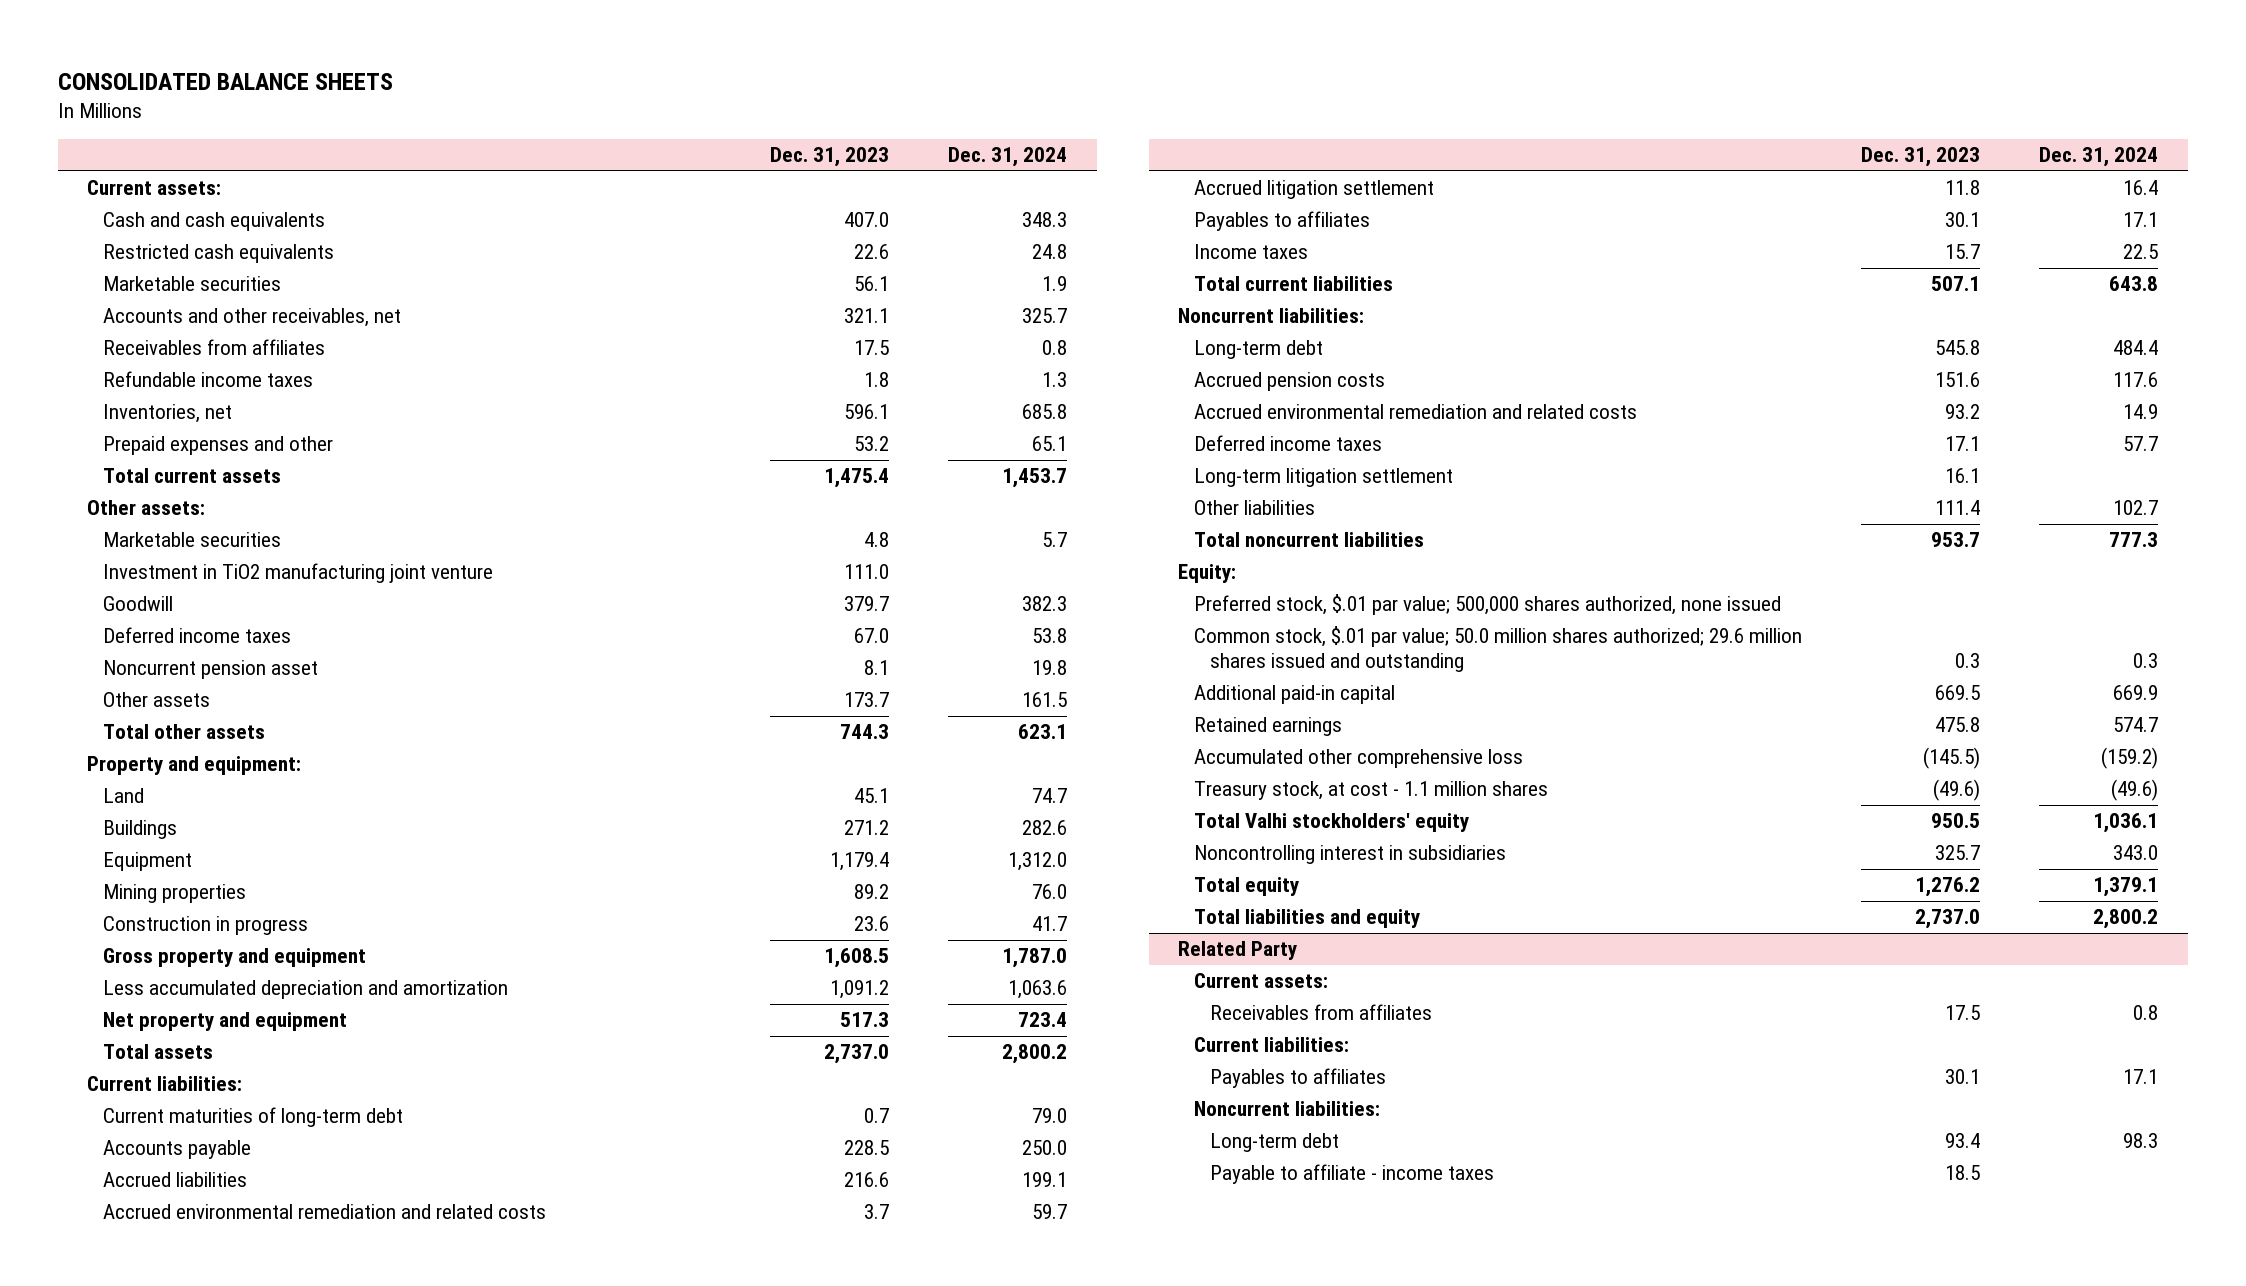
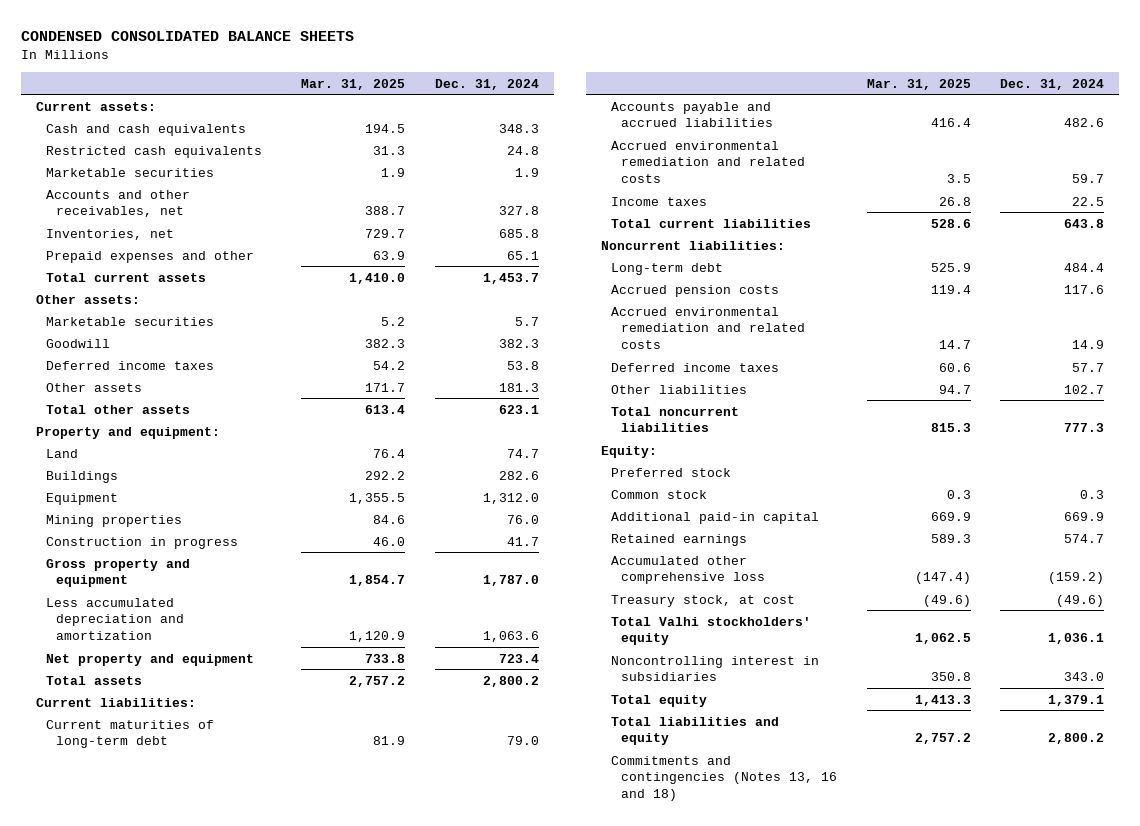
- CONSOLIDATED BALANCE SHEETS
+ CONDENSED CONSOLIDATED BALANCE SHEETS
- | Dec. 31, 2023 | Dec. 31, 2024
+ | Mar. 31, 2025 | Dec. 31, 2024
- Accounts and other receivables, net | 321.1 | 325.7
- Receivables from affiliates | 17.5 | 0.8
- Refundable income taxes | 1.8 | 1.3
+ Accounts and other receivables, net | 388.7 | 327.8
- Investment in TiO2 manufacturing joint venture | 111.0 |
- Noncurrent pension asset | 8.1 | 19.8
- Other assets | 173.7 | 161.5
+ Other assets | 171.7 | 181.3
- Accounts payable | 228.5 | 250.0
- Accrued liabilities | 216.6 | 199.1
+ Accounts payable and accrued liabilities | 416.4 | 482.6
- Accrued litigation settlement | 11.8 | 16.4
- Payables to affiliates | 30.1 | 17.1
- Long-term litigation settlement | 16.1 |
- Preferred stock, $.01 par value; 500,000 shares authorized, none issued
- Common stock, $.01 par value; 50.0 million shares authorized; 29.6 million shares issued and outstanding | 0.3 | 0.3
+ Preferred stock
+ Common stock | 0.3 | 0.3
- Treasury stock, at cost - 1.1 million shares | (49.6) | (49.6)
+ Treasury stock, at cost | (49.6) | (49.6)
- Related Party
- Current assets:
- Receivables from affiliates | 17.5 | 0.8
- Current liabilities:
- Payables to affiliates | 30.1 | 17.1
- Noncurrent liabilities:
- Long-term debt | 93.4 | 98.3
- Payable to affiliate - income taxes | 18.5 |
+ Commitments and contingencies (Notes 13, 16 and 18)

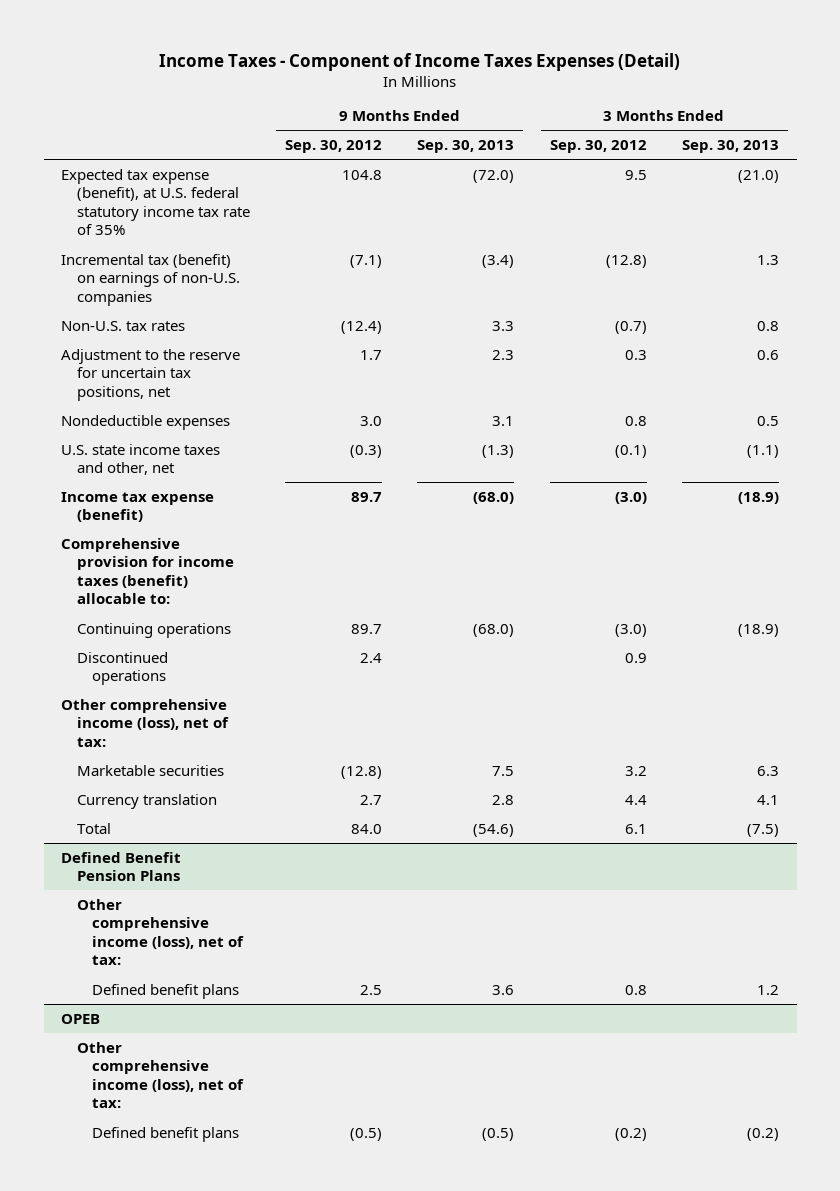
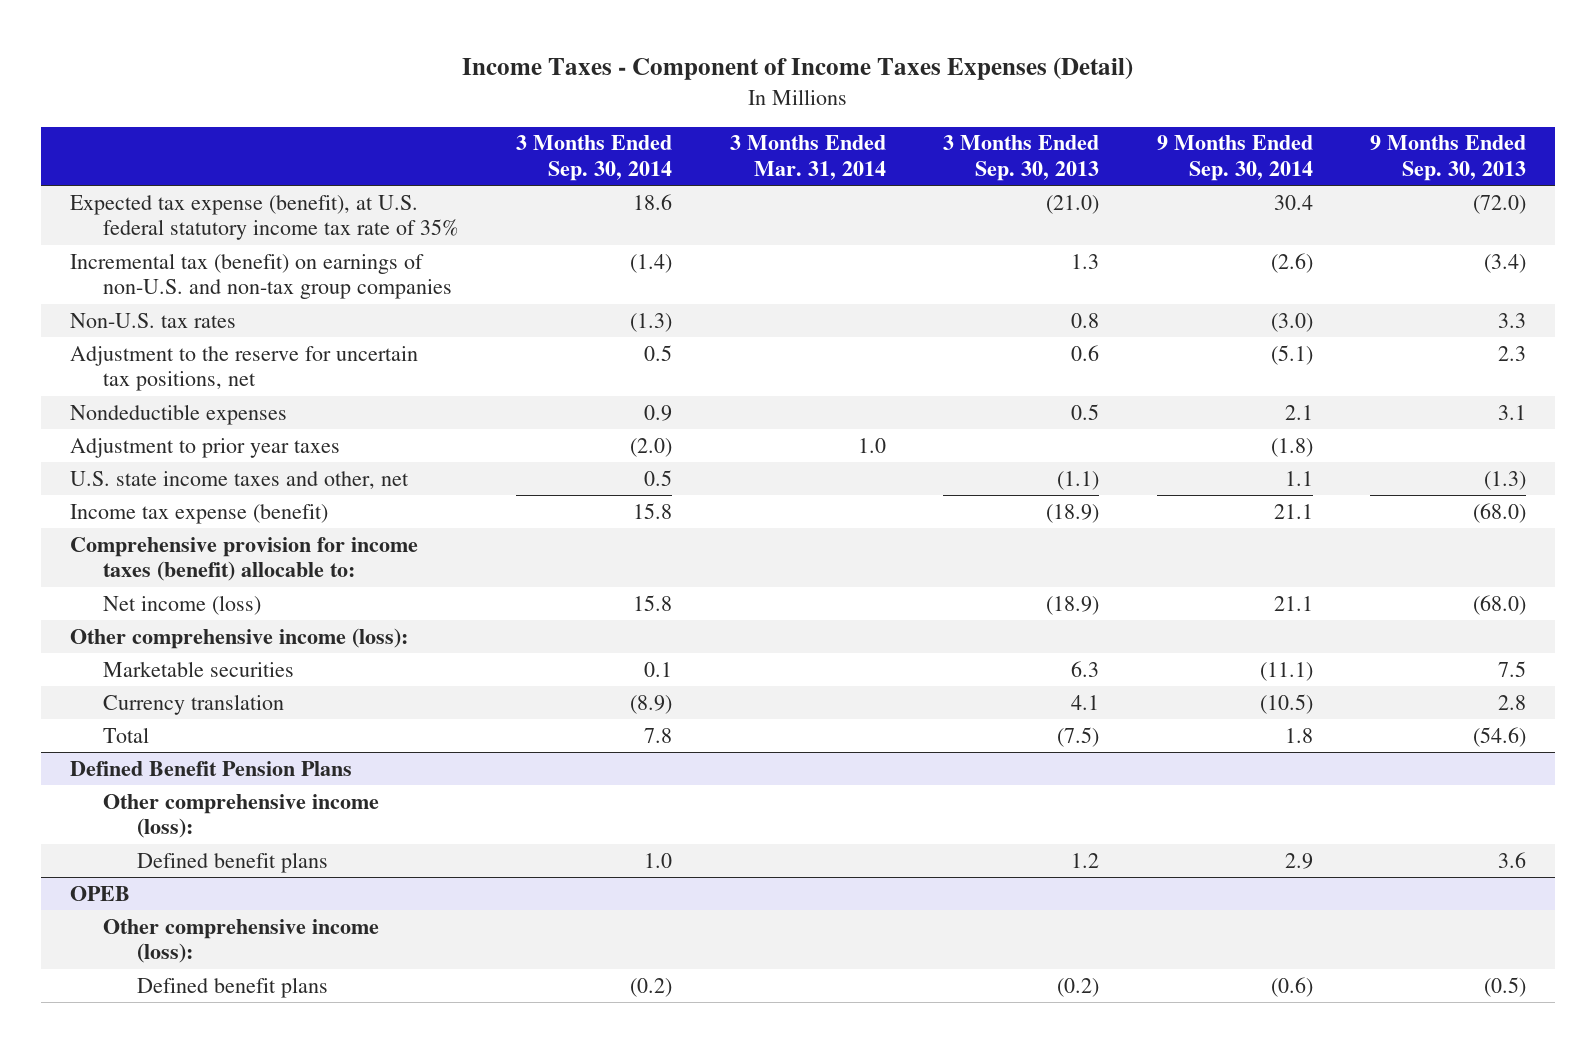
- | 9 Months Ended Sep. 30, 2012 | 9 Months Ended Sep. 30, 2013 | 3 Months Ended Sep. 30, 2012 | 3 Months Ended Sep. 30, 2013
+ | 3 Months Ended Sep. 30, 2014 | 3 Months Ended Mar. 31, 2014 | 3 Months Ended Sep. 30, 2013 | 9 Months Ended Sep. 30, 2014 | 9 Months Ended Sep. 30, 2013
- Incremental tax (benefit) on earnings of non-U.S. companies | (7.1) | (3.4) | (12.8) | 1.3
+ Incremental tax (benefit) on earnings of non-U.S. and non-tax group companies | (1.4) | | 1.3 | (2.6) | (3.4)
+ Adjustment to prior year taxes | (2.0) | 1.0 | | (1.8) |
- Continuing operations | 89.7 | (68.0) | (3.0) | (18.9)
- Discontinued operations | 2.4 | | 0.9 |
- Other comprehensive income (loss), net of tax:
+ Net income (loss) | 15.8 | | (18.9) | 21.1 | (68.0)
+ Other comprehensive income (loss):
@ Defined Benefit Pension Plans
- Other comprehensive income (loss), net of tax:
+ Other comprehensive income (loss):
@ OPEB
- Other comprehensive income (loss), net of tax:
+ Other comprehensive income (loss):

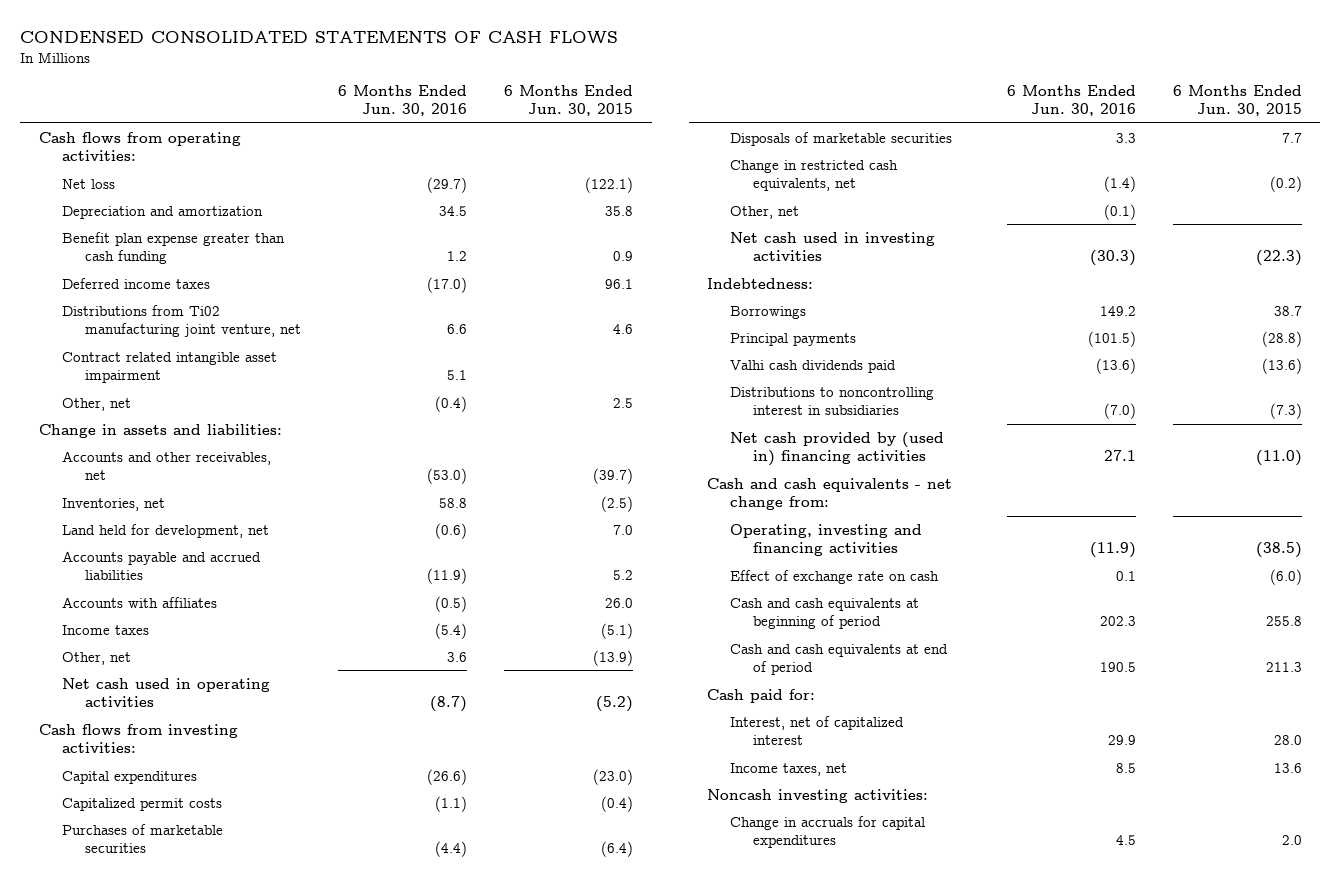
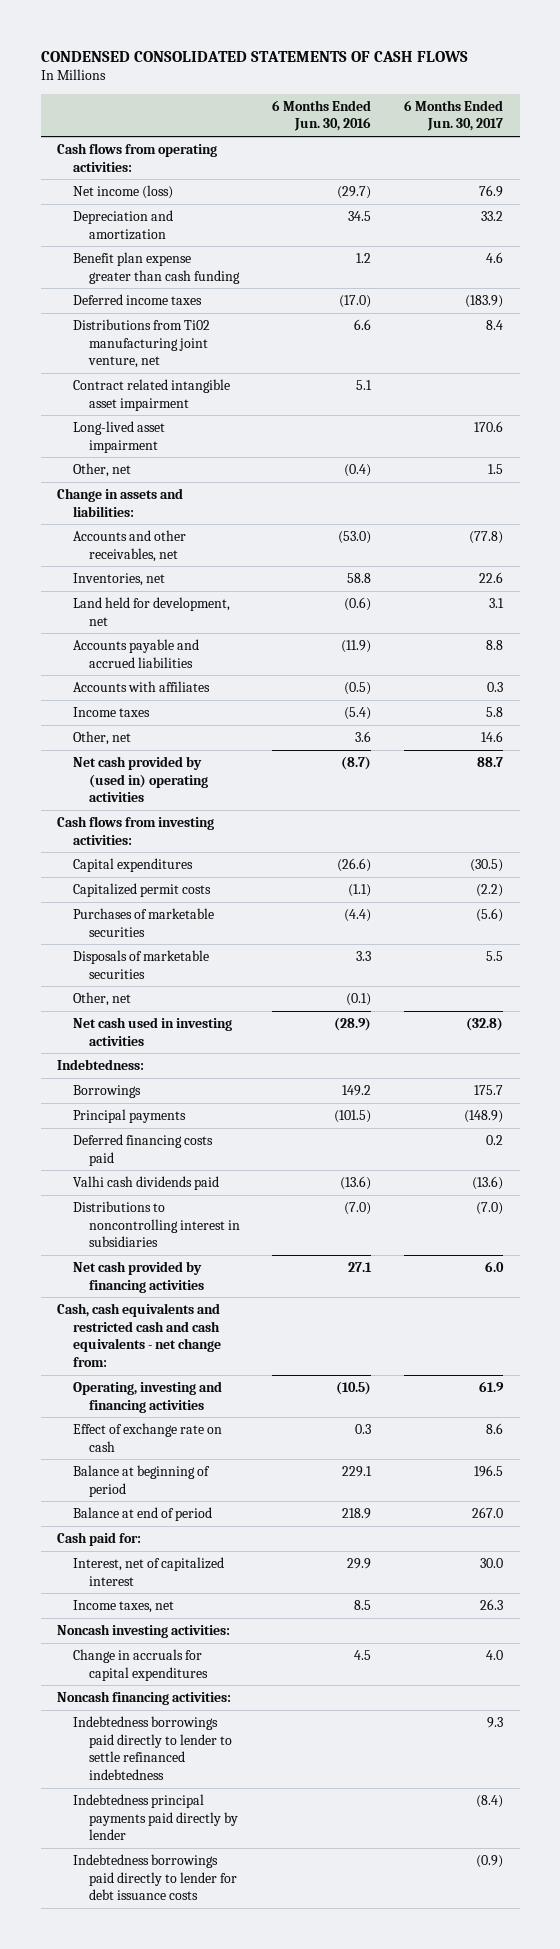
- | 6 Months Ended Jun. 30, 2016 | 6 Months Ended Jun. 30, 2015
+ | 6 Months Ended Jun. 30, 2016 | 6 Months Ended Jun. 30, 2017
- Net loss | (29.7) | (122.1)
+ Net income (loss) | (29.7) | 76.9
+ Long-lived asset impairment | | 170.6
- Net cash used in operating activities | (8.7) | (5.2)
+ Net cash provided by (used in) operating activities | (8.7) | 88.7
- Change in restricted cash equivalents, net | (1.4) | (0.2)
- Net cash used in investing activities | (30.3) | (22.3)
+ Net cash used in investing activities | (28.9) | (32.8)
+ Deferred financing costs paid | | 0.2
- Net cash provided by (used in) financing activities | 27.1 | (11.0)
- Cash and cash equivalents - net change from:
- Operating, investing and financing activities | (11.9) | (38.5)
- Effect of exchange rate on cash | 0.1 | (6.0)
- Cash and cash equivalents at beginning of period | 202.3 | 255.8
- Cash and cash equivalents at end of period | 190.5 | 211.3
+ Net cash provided by financing activities | 27.1 | 6.0
+ Cash, cash equivalents and restricted cash and cash equivalents - net change from:
+ Operating, investing and financing activities | (10.5) | 61.9
+ Effect of exchange rate on cash | 0.3 | 8.6
+ Balance at beginning of period | 229.1 | 196.5
+ Balance at end of period | 218.9 | 267.0
+ Noncash financing activities:
+ Indebtedness borrowings paid directly to lender to settle refinanced indebtedness | | 9.3
+ Indebtedness principal payments paid directly by lender | | (8.4)
+ Indebtedness borrowings paid directly to lender for debt issuance costs | | (0.9)

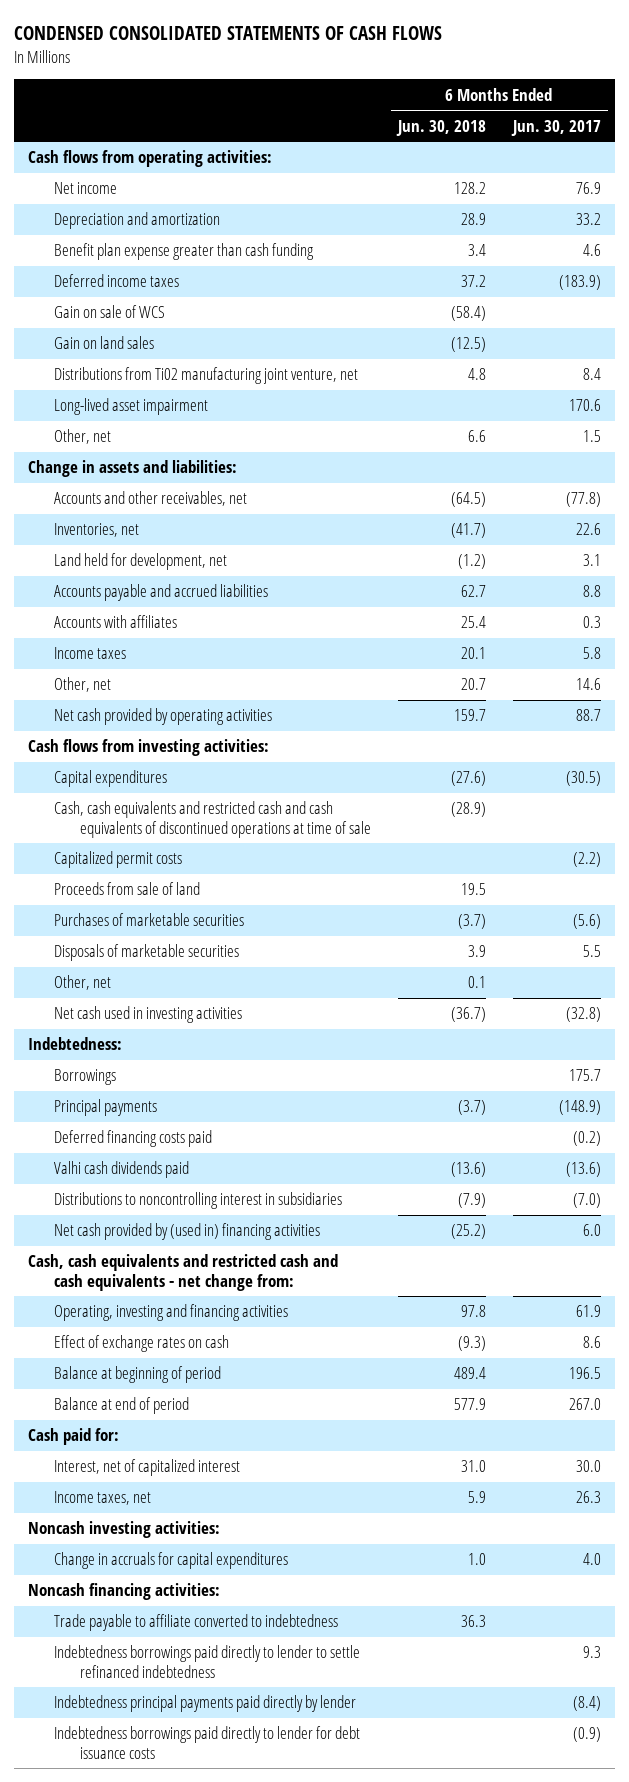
- | 6 Months Ended Jun. 30, 2016 | 6 Months Ended Jun. 30, 2017
+ | 6 Months Ended Jun. 30, 2018 | 6 Months Ended Jun. 30, 2017
- Net income (loss) | (29.7) | 76.9
+ Net income | 128.2 | 76.9
+ Gain on sale of WCS | (58.4) |
+ Gain on land sales | (12.5) |
- Contract related intangible asset impairment | 5.1 |
- Net cash provided by (used in) operating activities | (8.7) | 88.7
+ Net cash provided by operating activities | 159.7 | 88.7
+ Cash, cash equivalents and restricted cash and cash equivalents of discontinued operations at time of sale | (28.9) |
+ Proceeds from sale of land | 19.5 |
- Deferred financing costs paid | | 0.2
+ Deferred financing costs paid | | (0.2)
- Net cash provided by financing activities | 27.1 | 6.0
+ Net cash provided by (used in) financing activities | (25.2) | 6.0
- Effect of exchange rate on cash | 0.3 | 8.6
+ Effect of exchange rates on cash | (9.3) | 8.6
+ Trade payable to affiliate converted to indebtedness | 36.3 |

